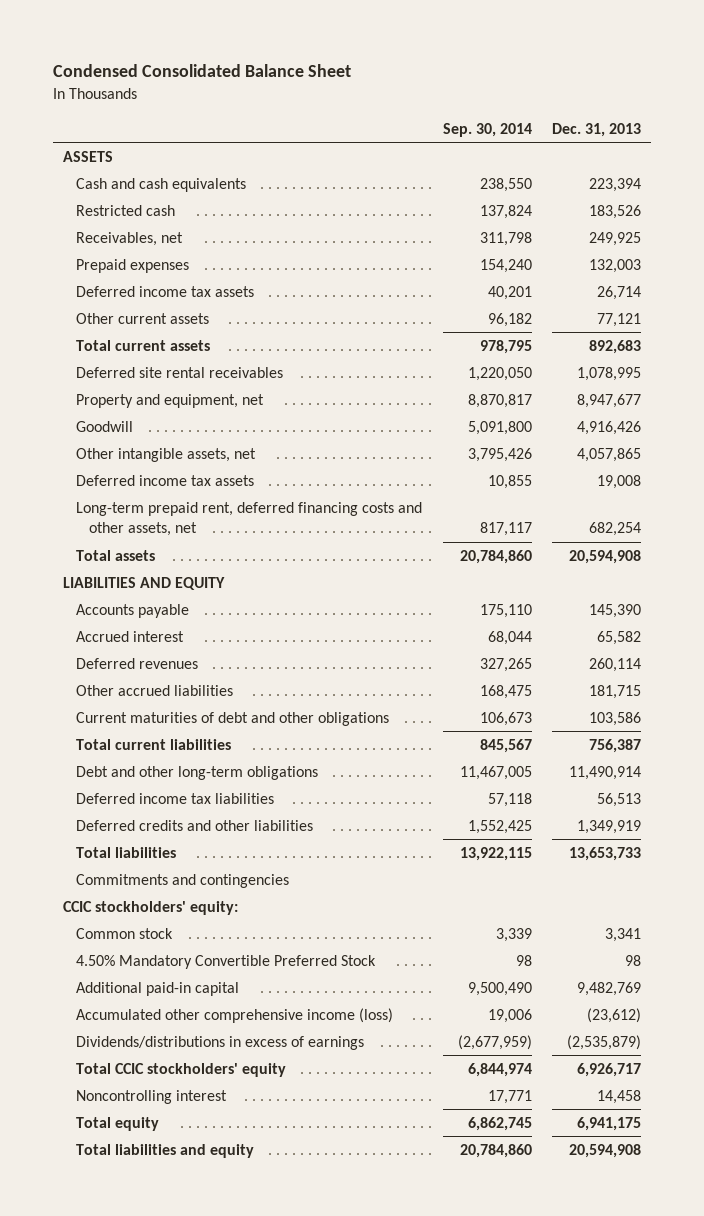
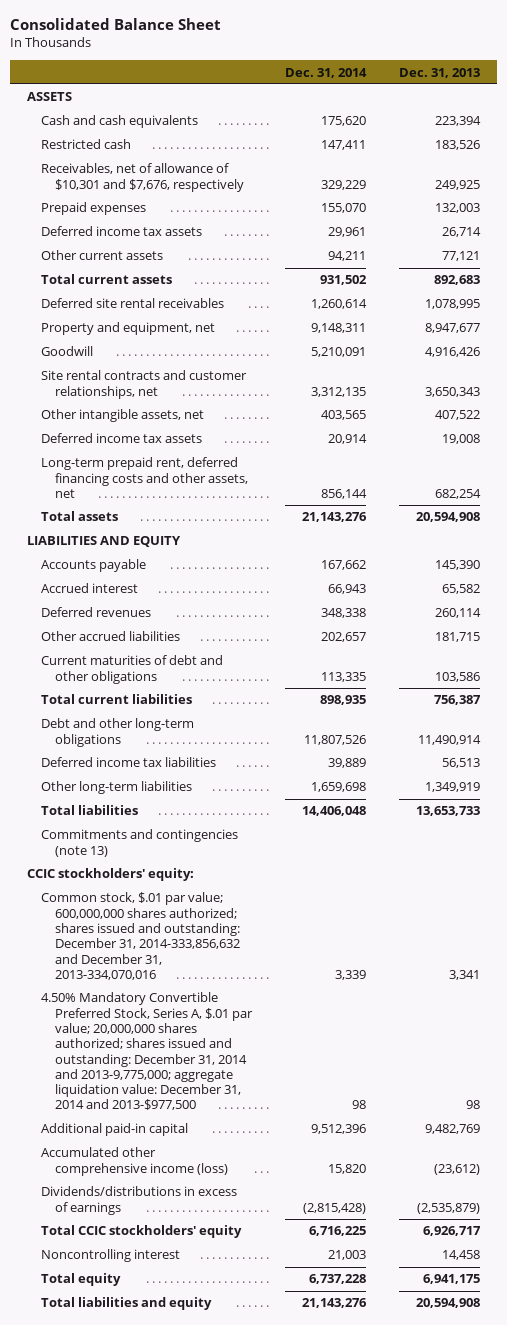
- Condensed Consolidated Balance Sheet
+ Consolidated Balance Sheet
- | Sep. 30, 2014 | Dec. 31, 2013
+ | Dec. 31, 2014 | Dec. 31, 2013
- Receivables, net | 311,798 | 249,925
+ Receivables, net of allowance of $10,301 and $7,676, respectively | 329,229 | 249,925
- Other intangible assets, net | 3,795,426 | 4,057,865
+ Site rental contracts and customer relationships, net | 3,312,135 | 3,650,343
+ Other intangible assets, net | 403,565 | 407,522
- Deferred credits and other liabilities | 1,552,425 | 1,349,919
+ Other long-term liabilities | 1,659,698 | 1,349,919
- Commitments and contingencies
+ Commitments and contingencies (note 13)
- Common stock | 3,339 | 3,341
- 4.50% Mandatory Convertible Preferred Stock | 98 | 98
+ Common stock, $.01 par value; 600,000,000 shares authorized; shares issued and outstanding: December 31, 2014-333,856,632 and December 31, 2013-334,070,016 | 3,339 | 3,341
+ 4.50% Mandatory Convertible Preferred Stock, Series A, $.01 par value; 20,000,000 shares authorized; shares issued and outstanding: December 31, 2014 and 2013-9,775,000; aggregate liquidation value: December 31, 2014 and 2013-$977,500 | 98 | 98

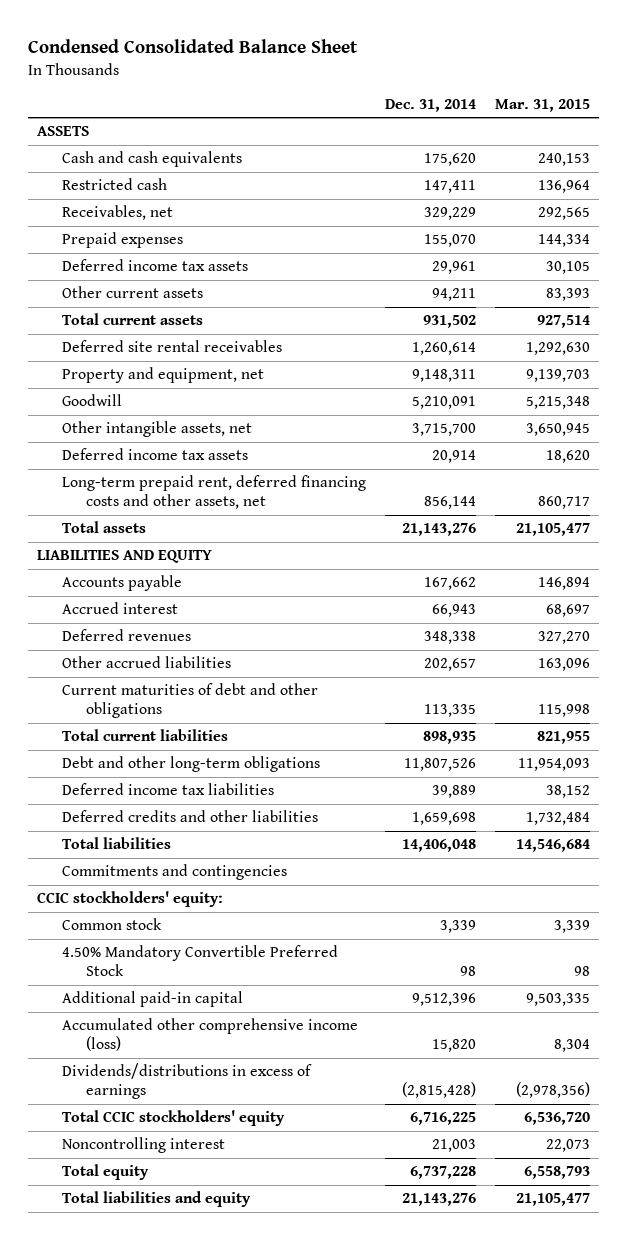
- Consolidated Balance Sheet
+ Condensed Consolidated Balance Sheet
- | Dec. 31, 2014 | Dec. 31, 2013
+ | Dec. 31, 2014 | Mar. 31, 2015
- Receivables, net of allowance of $10,301 and $7,676, respectively | 329,229 | 249,925
+ Receivables, net | 329,229 | 292,565
- Site rental contracts and customer relationships, net | 3,312,135 | 3,650,343
- Other intangible assets, net | 403,565 | 407,522
+ Other intangible assets, net | 3,715,700 | 3,650,945
- Other long-term liabilities | 1,659,698 | 1,349,919
+ Deferred credits and other liabilities | 1,659,698 | 1,732,484
- Commitments and contingencies (note 13)
+ Commitments and contingencies
- Common stock, $.01 par value; 600,000,000 shares authorized; shares issued and outstanding: December 31, 2014-333,856,632 and December 31, 2013-334,070,016 | 3,339 | 3,341
- 4.50% Mandatory Convertible Preferred Stock, Series A, $.01 par value; 20,000,000 shares authorized; shares issued and outstanding: December 31, 2014 and 2013-9,775,000; aggregate liquidation value: December 31, 2014 and 2013-$977,500 | 98 | 98
+ Common stock | 3,339 | 3,339
+ 4.50% Mandatory Convertible Preferred Stock | 98 | 98

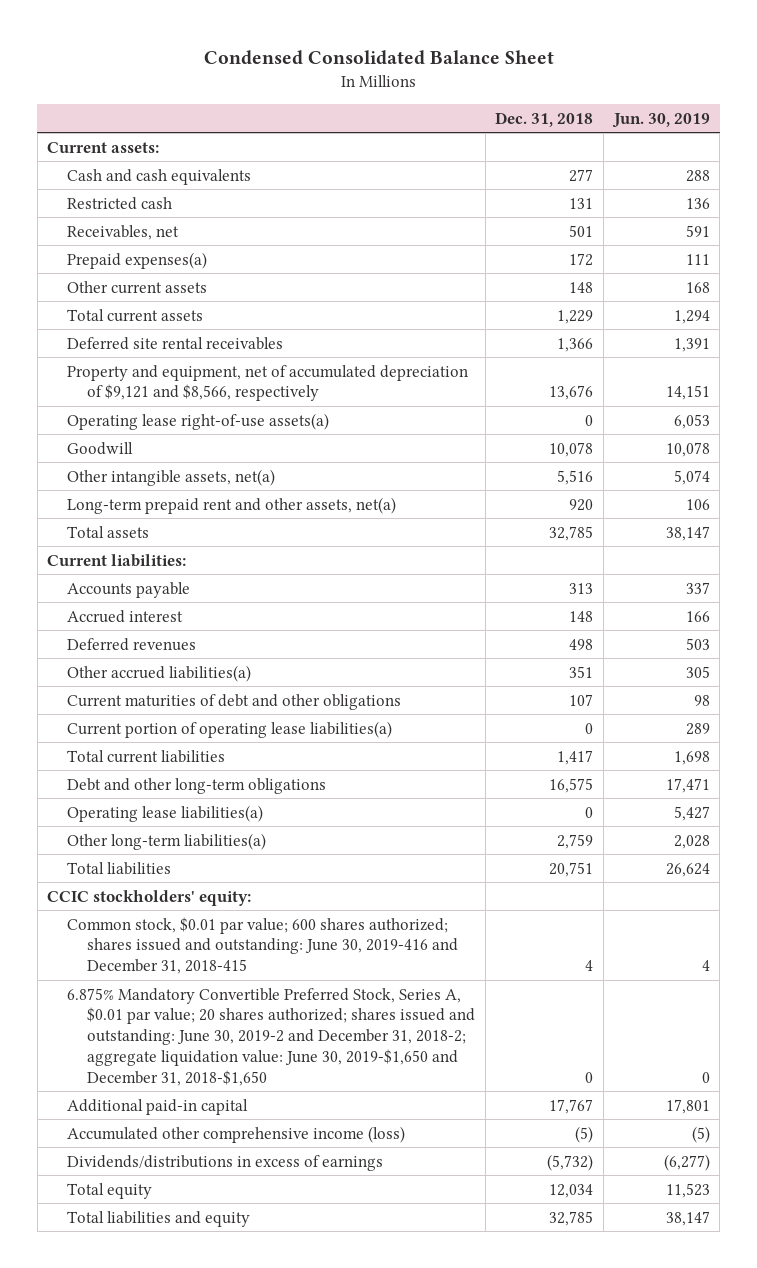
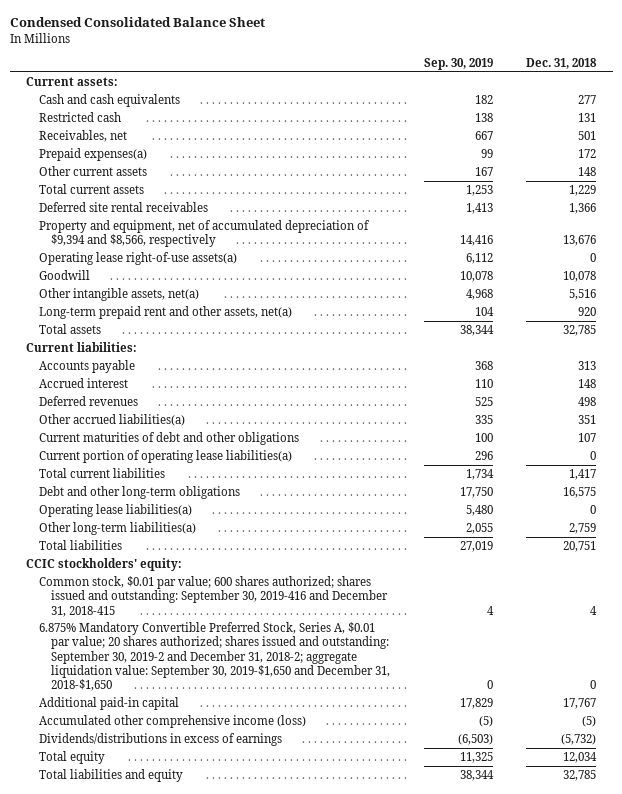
- | Dec. 31, 2018 | Jun. 30, 2019
+ | Sep. 30, 2019 | Dec. 31, 2018
- Property and equipment, net of accumulated depreciation of $9,121 and $8,566, respectively | 13,676 | 14,151
+ Property and equipment, net of accumulated depreciation of $9,394 and $8,566, respectively | 14,416 | 13,676
- Common stock, $0.01 par value; 600 shares authorized; shares issued and outstanding: June 30, 2019-416 and December 31, 2018-415 | 4 | 4
- 6.875% Mandatory Convertible Preferred Stock, Series A, $0.01 par value; 20 shares authorized; shares issued and outstanding: June 30, 2019-2 and December 31, 2018-2; aggregate liquidation value: June 30, 2019-$1,650 and December 31, 2018-$1,650 | 0 | 0
+ Common stock, $0.01 par value; 600 shares authorized; shares issued and outstanding: September 30, 2019-416 and December 31, 2018-415 | 4 | 4
+ 6.875% Mandatory Convertible Preferred Stock, Series A, $0.01 par value; 20 shares authorized; shares issued and outstanding: September 30, 2019-2 and December 31, 2018-2; aggregate liquidation value: September 30, 2019-$1,650 and December 31, 2018-$1,650 | 0 | 0

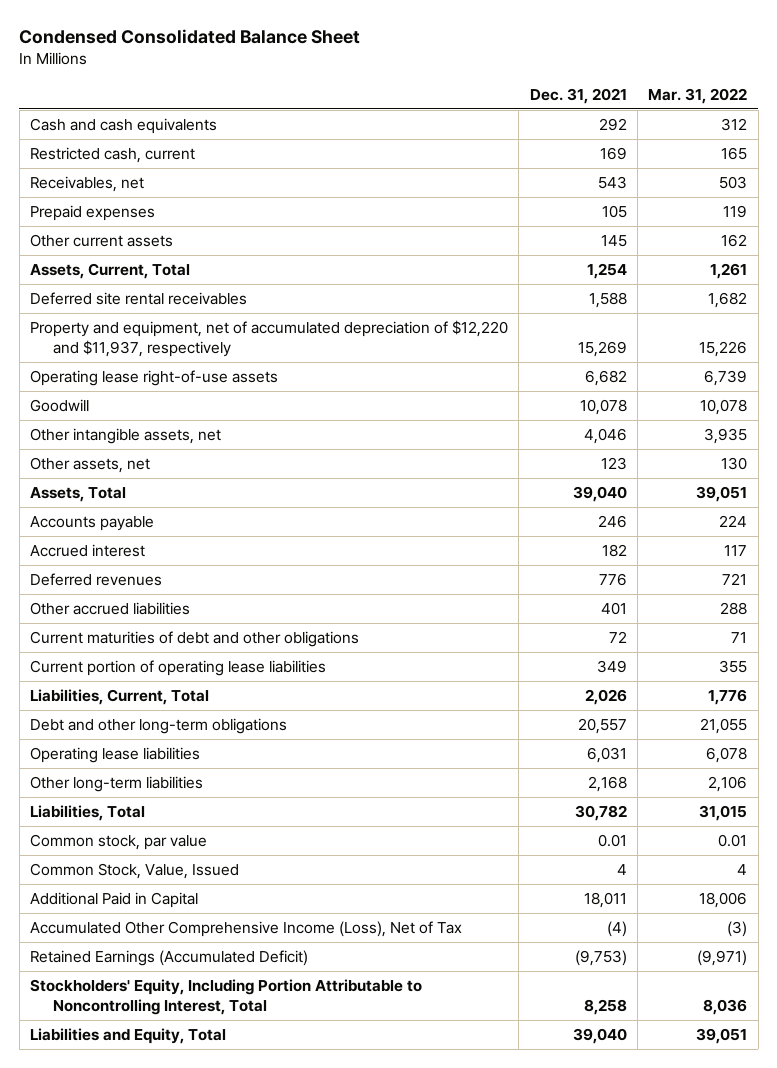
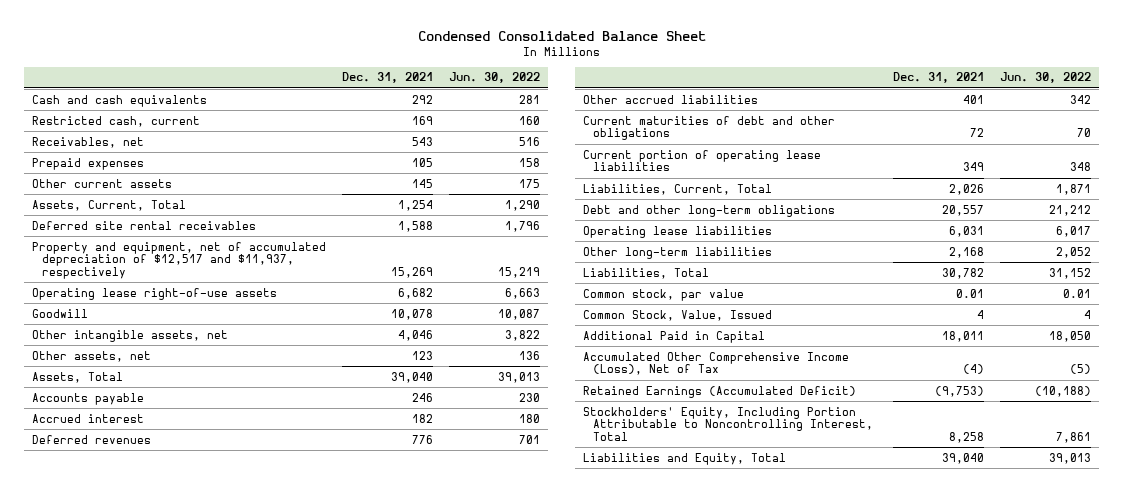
- | Dec. 31, 2021 | Mar. 31, 2022
+ | Dec. 31, 2021 | Jun. 30, 2022
- Property and equipment, net of accumulated depreciation of $12,220 and $11,937, respectively | 15,269 | 15,226
+ Property and equipment, net of accumulated depreciation of $12,517 and $11,937, respectively | 15,269 | 15,219

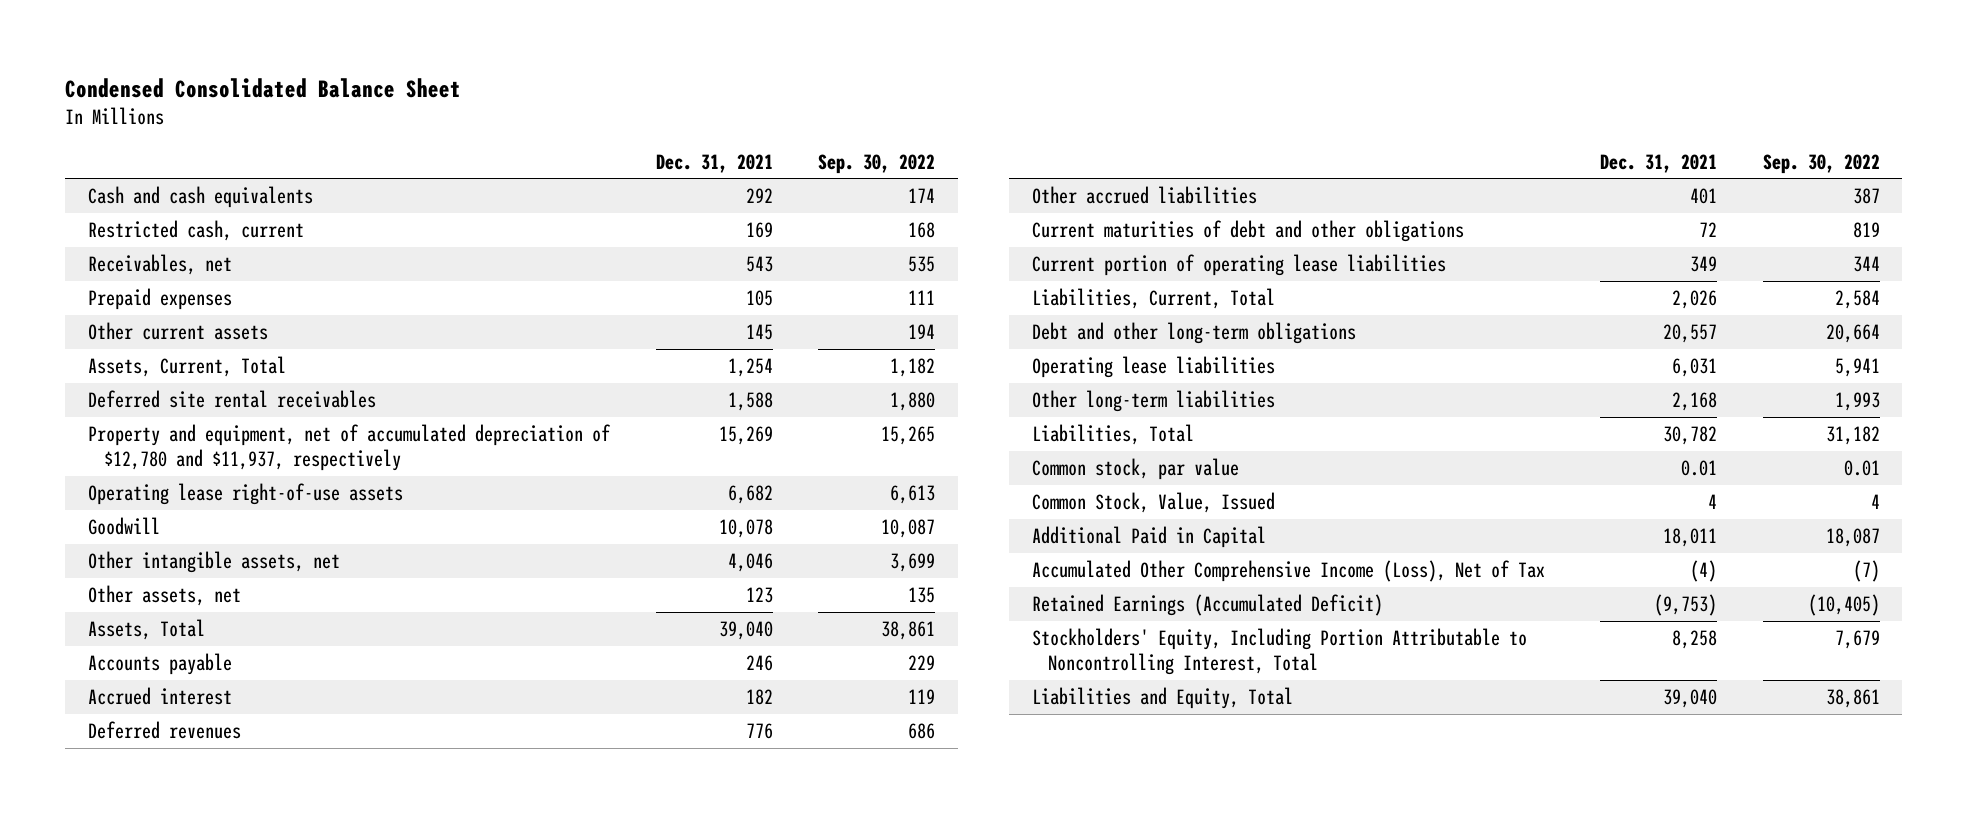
- | Dec. 31, 2021 | Jun. 30, 2022
+ | Dec. 31, 2021 | Sep. 30, 2022
- Property and equipment, net of accumulated depreciation of $12,517 and $11,937, respectively | 15,269 | 15,219
+ Property and equipment, net of accumulated depreciation of $12,780 and $11,937, respectively | 15,269 | 15,265

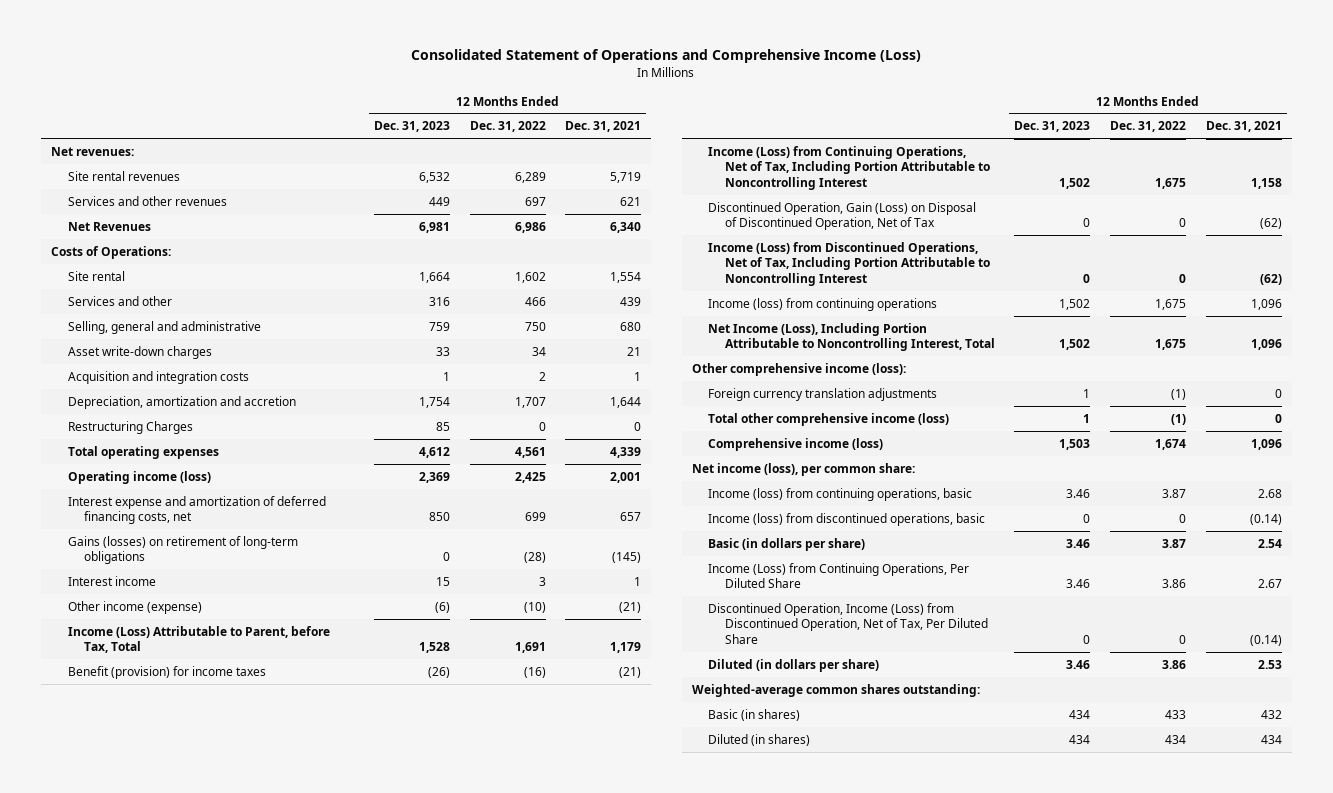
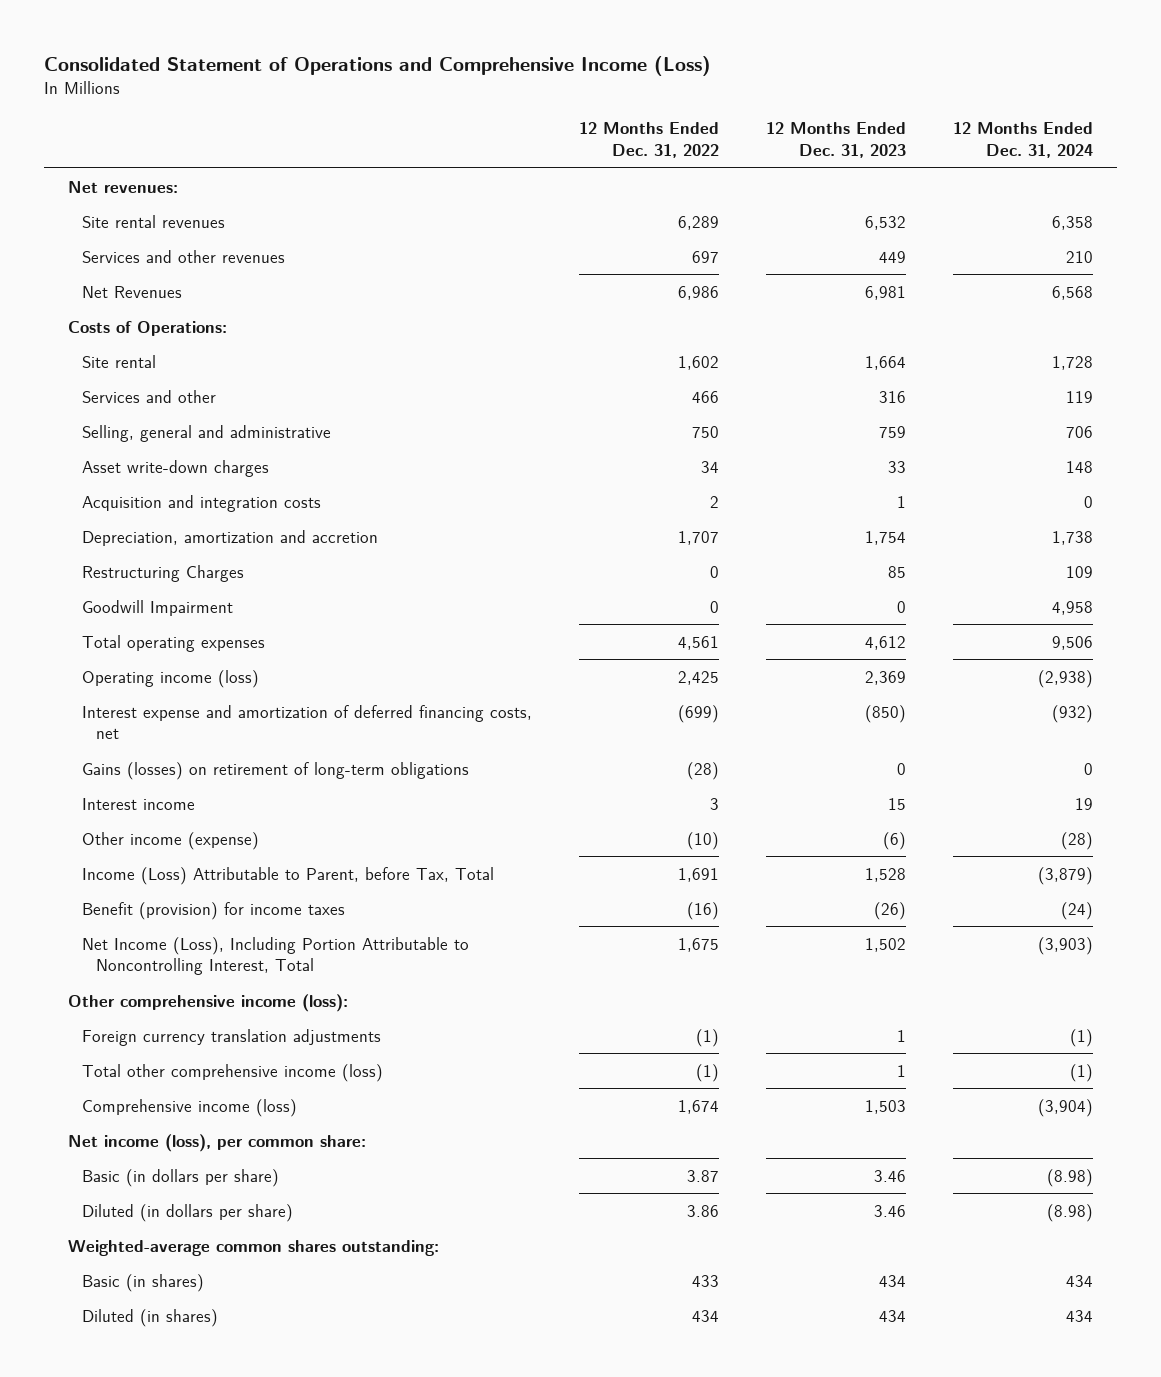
- | 12 Months Ended Dec. 31, 2023 | 12 Months Ended Dec. 31, 2022 | 12 Months Ended Dec. 31, 2021
+ | 12 Months Ended Dec. 31, 2022 | 12 Months Ended Dec. 31, 2023 | 12 Months Ended Dec. 31, 2024
+ Goodwill Impairment | 0 | 0 | 4,958
- Interest expense and amortization of deferred financing costs, net | 850 | 699 | 657
+ Interest expense and amortization of deferred financing costs, net | (699) | (850) | (932)
- Income (Loss) from Continuing Operations, Net of Tax, Including Portion Attributable to Noncontrolling Interest | 1,502 | 1,675 | 1,158
- Discontinued Operation, Gain (Loss) on Disposal of Discontinued Operation, Net of Tax | 0 | 0 | (62)
- Income (Loss) from Discontinued Operations, Net of Tax, Including Portion Attributable to Noncontrolling Interest | 0 | 0 | (62)
- Income (loss) from continuing operations | 1,502 | 1,675 | 1,096
- Income (loss) from continuing operations, basic | 3.46 | 3.87 | 2.68
- Income (loss) from discontinued operations, basic | 0 | 0 | (0.14)
- Income (Loss) from Continuing Operations, Per Diluted Share | 3.46 | 3.86 | 2.67
- Discontinued Operation, Income (Loss) from Discontinued Operation, Net of Tax, Per Diluted Share | 0 | 0 | (0.14)

